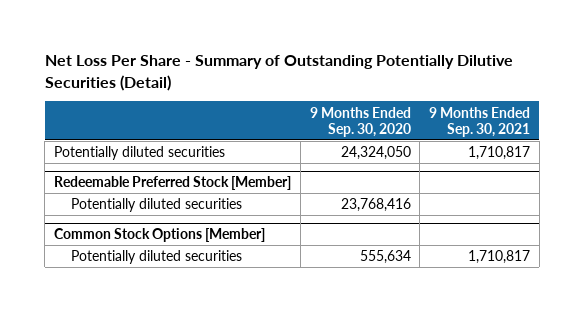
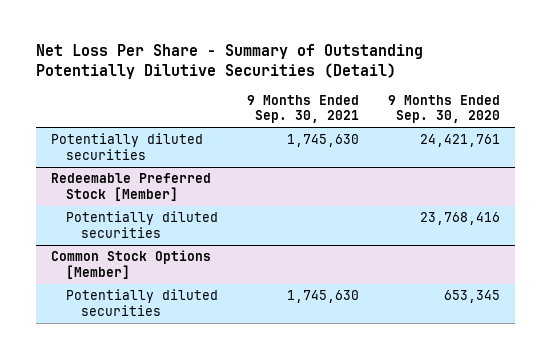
- | 9 Months Ended Sep. 30, 2020 | 9 Months Ended Sep. 30, 2021
+ | 9 Months Ended Sep. 30, 2021 | 9 Months Ended Sep. 30, 2020
- Potentially diluted securities | 24,324,050 | 1,710,817
+ Potentially diluted securities | 1,745,630 | 24,421,761
@ Common Stock Options [Member]
- Potentially diluted securities | 555,634 | 1,710,817
+ Potentially diluted securities | 1,745,630 | 653,345

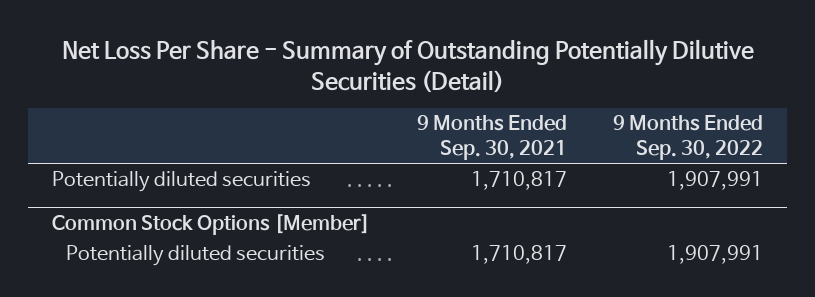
- | 9 Months Ended Sep. 30, 2021 | 9 Months Ended Sep. 30, 2020
+ | 9 Months Ended Sep. 30, 2021 | 9 Months Ended Sep. 30, 2022
- Potentially diluted securities | 1,745,630 | 24,421,761
- Redeemable Preferred Stock [Member]
- Potentially diluted securities | | 23,768,416
+ Potentially diluted securities | 1,710,817 | 1,907,991
@ Common Stock Options [Member]
- Potentially diluted securities | 1,745,630 | 653,345
+ Potentially diluted securities | 1,710,817 | 1,907,991

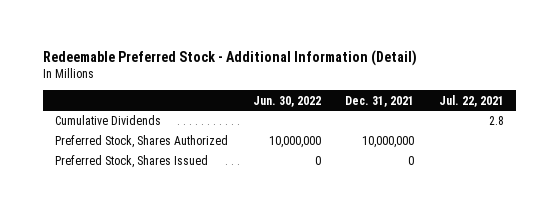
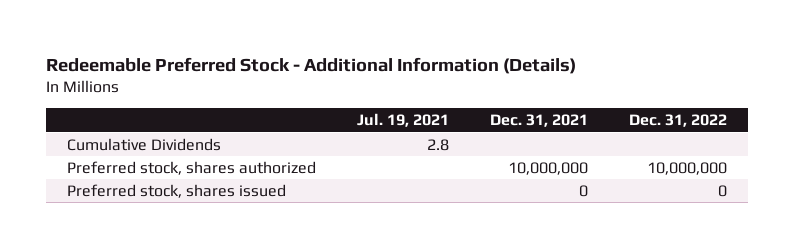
- Redeemable Preferred Stock - Additional Information (Detail)
+ Redeemable Preferred Stock - Additional Information (Details)
- | Jun. 30, 2022 | Dec. 31, 2021 | Jul. 22, 2021
+ | Jul. 19, 2021 | Dec. 31, 2021 | Dec. 31, 2022
- Preferred Stock, Shares Authorized | 10,000,000 | 10,000,000 |
- Preferred Stock, Shares Issued | 0 | 0 |
+ Preferred stock, shares authorized | | 10,000,000 | 10,000,000
+ Preferred stock, shares issued | | 0 | 0

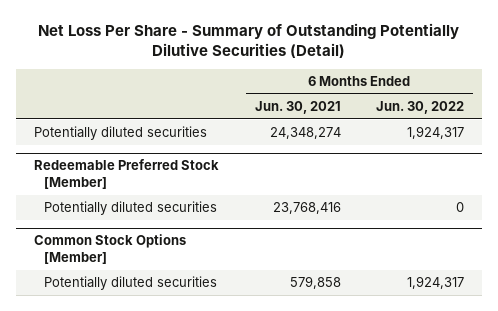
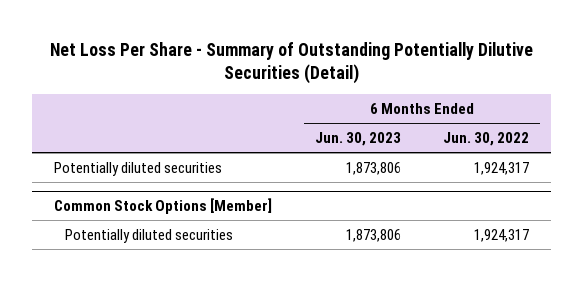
- | 6 Months Ended Jun. 30, 2021 | 6 Months Ended Jun. 30, 2022
+ | 6 Months Ended Jun. 30, 2023 | 6 Months Ended Jun. 30, 2022
- Redeemable Preferred Stock [Member]
- Potentially diluted securities | 23,768,416 | 0

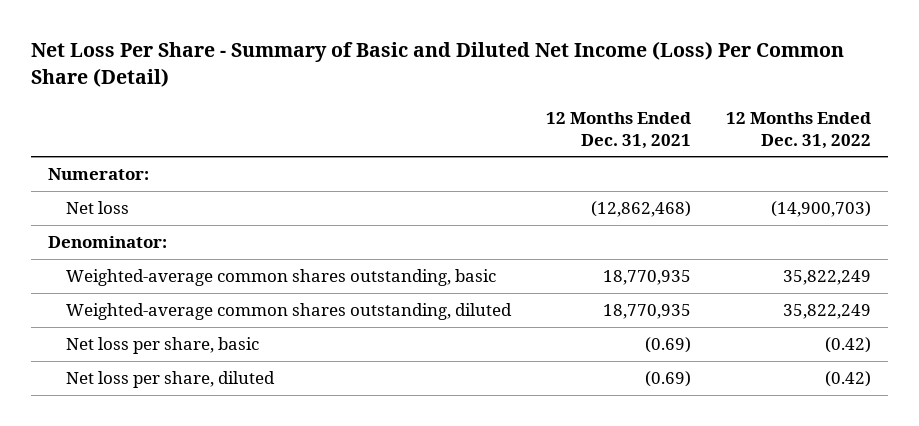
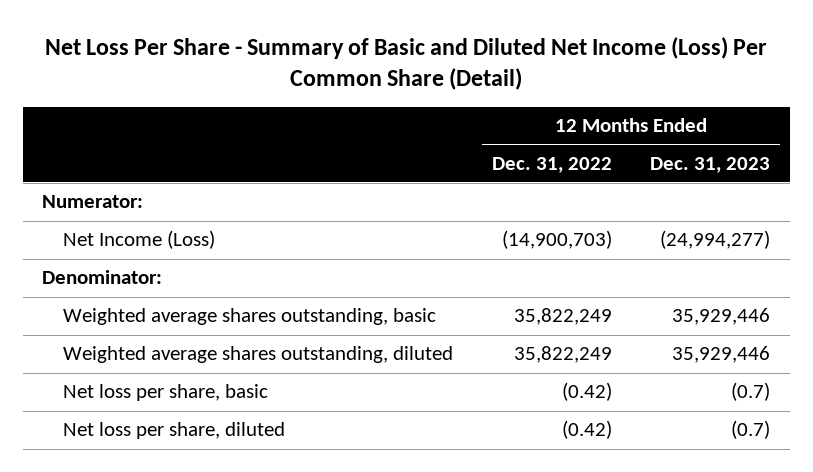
- | 12 Months Ended Dec. 31, 2021 | 12 Months Ended Dec. 31, 2022
+ | 12 Months Ended Dec. 31, 2022 | 12 Months Ended Dec. 31, 2023
- Net loss | (12,862,468) | (14,900,703)
+ Net Income (Loss) | (14,900,703) | (24,994,277)
- Weighted-average common shares outstanding, basic | 18,770,935 | 35,822,249
- Weighted-average common shares outstanding, diluted | 18,770,935 | 35,822,249
+ Weighted average shares outstanding, basic | 35,822,249 | 35,929,446
+ Weighted average shares outstanding, diluted | 35,822,249 | 35,929,446

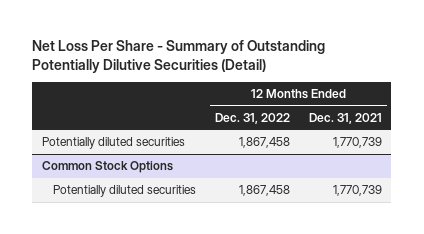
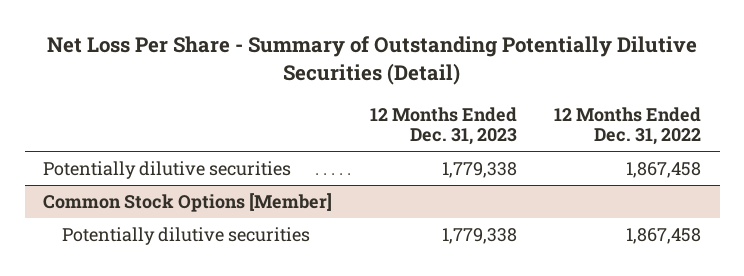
- | 12 Months Ended Dec. 31, 2022 | 12 Months Ended Dec. 31, 2021
+ | 12 Months Ended Dec. 31, 2023 | 12 Months Ended Dec. 31, 2022
- Potentially diluted securities | 1,867,458 | 1,770,739
- Common Stock Options
- Potentially diluted securities | 1,867,458 | 1,770,739
+ Potentially dilutive securities | 1,779,338 | 1,867,458
+ Common Stock Options [Member]
+ Potentially dilutive securities | 1,779,338 | 1,867,458

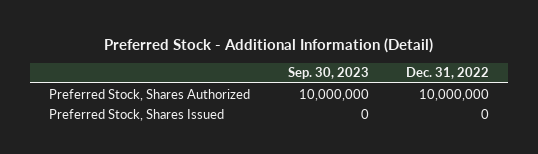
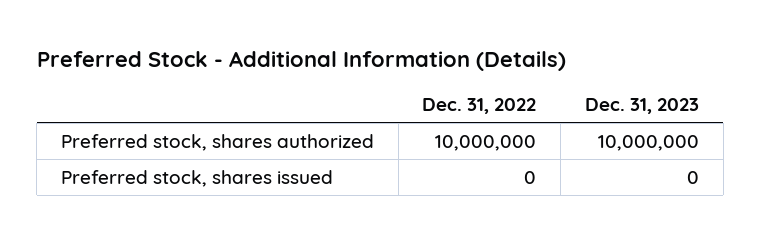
- Preferred Stock - Additional Information (Detail)
+ Preferred Stock - Additional Information (Details)
- | Sep. 30, 2023 | Dec. 31, 2022
+ | Dec. 31, 2022 | Dec. 31, 2023
- Preferred Stock, Shares Authorized | 10,000,000 | 10,000,000
- Preferred Stock, Shares Issued | 0 | 0
+ Preferred stock, shares authorized | 10,000,000 | 10,000,000
+ Preferred stock, shares issued | 0 | 0

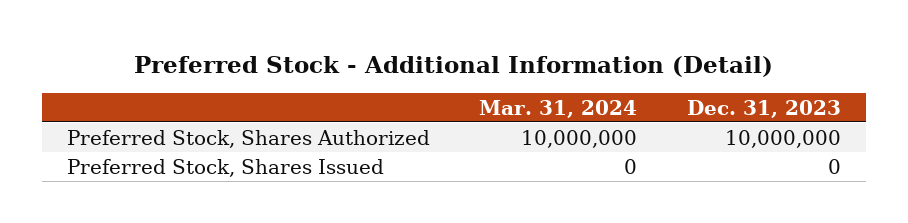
- Preferred Stock - Additional Information (Details)
+ Preferred Stock - Additional Information (Detail)
- | Dec. 31, 2022 | Dec. 31, 2023
+ | Mar. 31, 2024 | Dec. 31, 2023
- Preferred stock, shares authorized | 10,000,000 | 10,000,000
- Preferred stock, shares issued | 0 | 0
+ Preferred Stock, Shares Authorized | 10,000,000 | 10,000,000
+ Preferred Stock, Shares Issued | 0 | 0

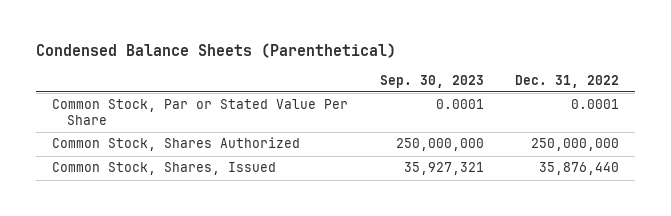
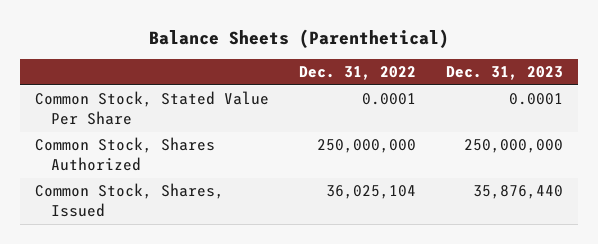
- Condensed Balance Sheets (Parenthetical)
+ Balance Sheets (Parenthetical)
- | Sep. 30, 2023 | Dec. 31, 2022
+ | Dec. 31, 2022 | Dec. 31, 2023
- Common Stock, Par or Stated Value Per Share | 0.0001 | 0.0001
+ Common Stock, Stated Value Per Share | 0.0001 | 0.0001
- Common Stock, Shares, Issued | 35,927,321 | 35,876,440
+ Common Stock, Shares, Issued | 36,025,104 | 35,876,440

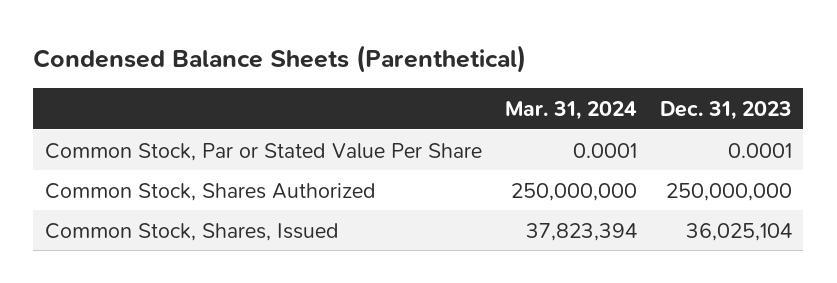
- Balance Sheets (Parenthetical)
+ Condensed Balance Sheets (Parenthetical)
- | Dec. 31, 2022 | Dec. 31, 2023
+ | Mar. 31, 2024 | Dec. 31, 2023
- Common Stock, Stated Value Per Share | 0.0001 | 0.0001
+ Common Stock, Par or Stated Value Per Share | 0.0001 | 0.0001
- Common Stock, Shares, Issued | 36,025,104 | 35,876,440
+ Common Stock, Shares, Issued | 37,823,394 | 36,025,104

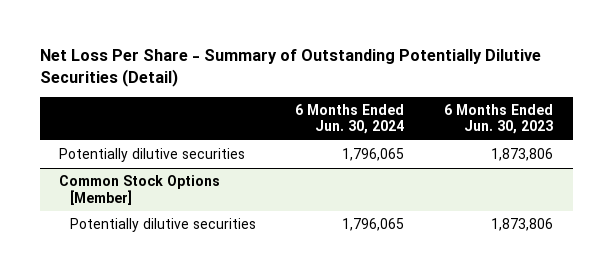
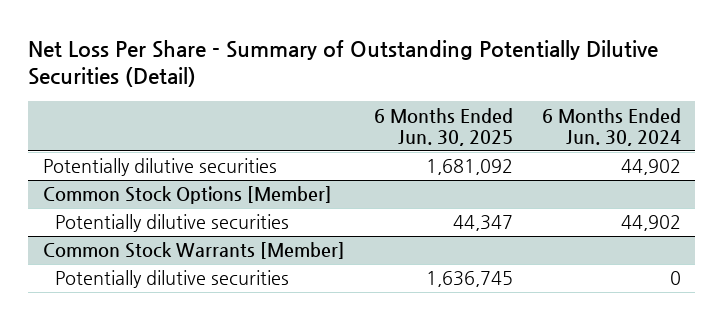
- | 6 Months Ended Jun. 30, 2024 | 6 Months Ended Jun. 30, 2023
+ | 6 Months Ended Jun. 30, 2025 | 6 Months Ended Jun. 30, 2024
- Potentially dilutive securities | 1,796,065 | 1,873,806
+ Potentially dilutive securities | 1,681,092 | 44,902
@ Common Stock Options [Member]
- Potentially dilutive securities | 1,796,065 | 1,873,806
+ Potentially dilutive securities | 44,347 | 44,902
+ Common Stock Warrants [Member]
+ Potentially dilutive securities | 1,636,745 | 0

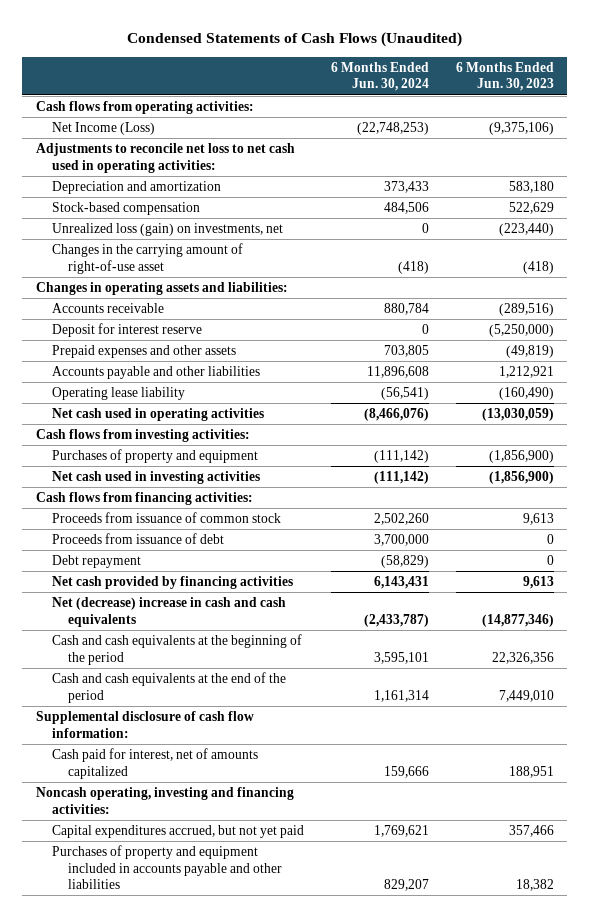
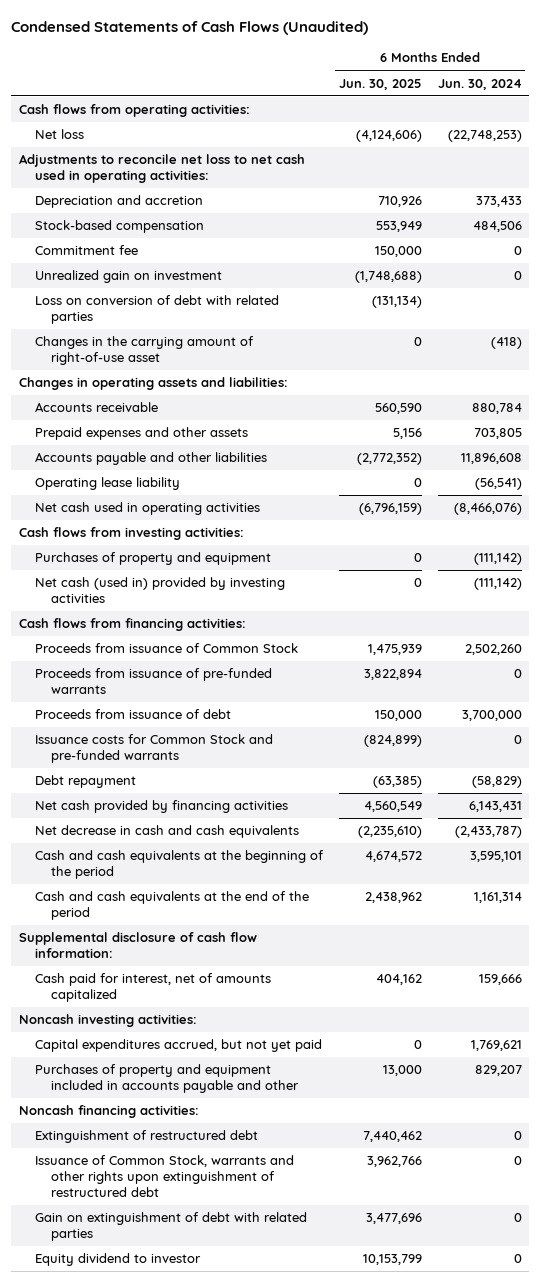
- | 6 Months Ended Jun. 30, 2024 | 6 Months Ended Jun. 30, 2023
+ | 6 Months Ended Jun. 30, 2025 | 6 Months Ended Jun. 30, 2024
- Net Income (Loss) | (22,748,253) | (9,375,106)
+ Net loss | (4,124,606) | (22,748,253)
- Depreciation and amortization | 373,433 | 583,180
+ Depreciation and accretion | 710,926 | 373,433
- Unrealized loss (gain) on investments, net | 0 | (223,440)
+ Commitment fee | 150,000 | 0
+ Unrealized gain on investment | (1,748,688) | 0
+ Loss on conversion of debt with related parties | (131,134) |
- Deposit for interest reserve | 0 | (5,250,000)
- Net cash used in investing activities | (111,142) | (1,856,900)
+ Net cash (used in) provided by investing activities | 0 | (111,142)
- Proceeds from issuance of common stock | 2,502,260 | 9,613
+ Proceeds from issuance of Common Stock | 1,475,939 | 2,502,260
+ Proceeds from issuance of pre-funded warrants | 3,822,894 | 0
+ Issuance costs for Common Stock and pre-funded warrants | (824,899) | 0
- Net (decrease) increase in cash and cash equivalents | (2,433,787) | (14,877,346)
+ Net decrease in cash and cash equivalents | (2,235,610) | (2,433,787)
- Noncash operating, investing and financing activities:
+ Noncash investing activities:
- Purchases of property and equipment included in accounts payable and other liabilities | 829,207 | 18,382
+ Purchases of property and equipment included in accounts payable and other | 13,000 | 829,207
+ Noncash financing activities:
+ Extinguishment of restructured debt | 7,440,462 | 0
+ Issuance of Common Stock, warrants and other rights upon extinguishment of restructured debt | 3,962,766 | 0
+ Gain on extinguishment of debt with related parties | 3,477,696 | 0
+ Equity dividend to investor | 10,153,799 | 0

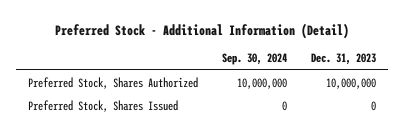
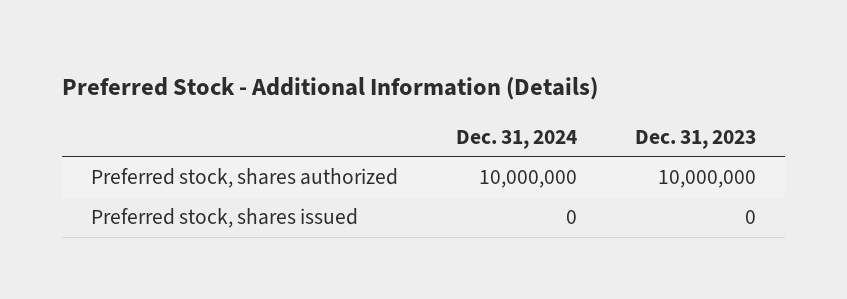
- Preferred Stock - Additional Information (Detail)
+ Preferred Stock - Additional Information (Details)
- | Sep. 30, 2024 | Dec. 31, 2023
+ | Dec. 31, 2024 | Dec. 31, 2023
- Preferred Stock, Shares Authorized | 10,000,000 | 10,000,000
- Preferred Stock, Shares Issued | 0 | 0
+ Preferred stock, shares authorized | 10,000,000 | 10,000,000
+ Preferred stock, shares issued | 0 | 0

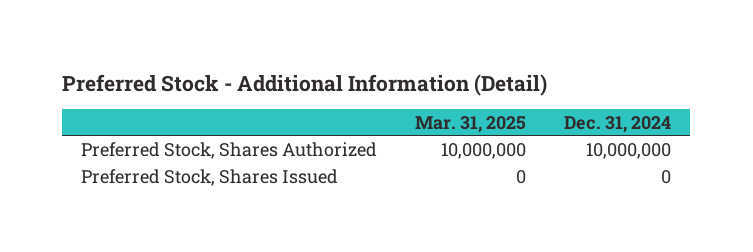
- Preferred Stock - Additional Information (Details)
+ Preferred Stock - Additional Information (Detail)
- | Dec. 31, 2024 | Dec. 31, 2023
+ | Mar. 31, 2025 | Dec. 31, 2024
- Preferred stock, shares authorized | 10,000,000 | 10,000,000
- Preferred stock, shares issued | 0 | 0
+ Preferred Stock, Shares Authorized | 10,000,000 | 10,000,000
+ Preferred Stock, Shares Issued | 0 | 0

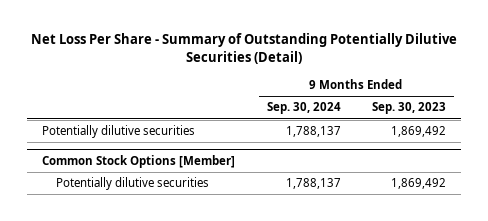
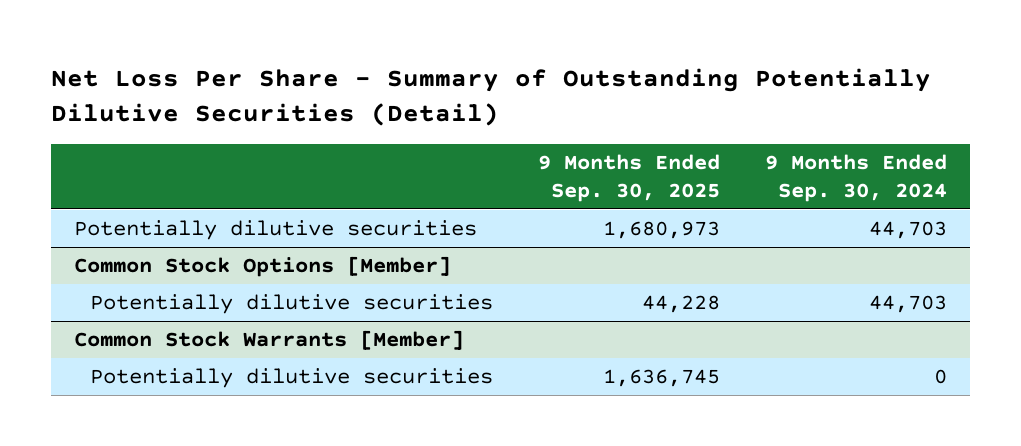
- | 9 Months Ended Sep. 30, 2024 | 9 Months Ended Sep. 30, 2023
+ | 9 Months Ended Sep. 30, 2025 | 9 Months Ended Sep. 30, 2024
- Potentially dilutive securities | 1,788,137 | 1,869,492
+ Potentially dilutive securities | 1,680,973 | 44,703
@ Common Stock Options [Member]
- Potentially dilutive securities | 1,788,137 | 1,869,492
+ Potentially dilutive securities | 44,228 | 44,703
+ Common Stock Warrants [Member]
+ Potentially dilutive securities | 1,636,745 | 0

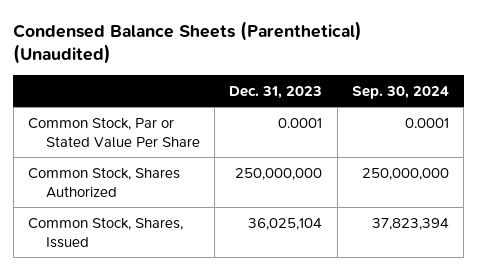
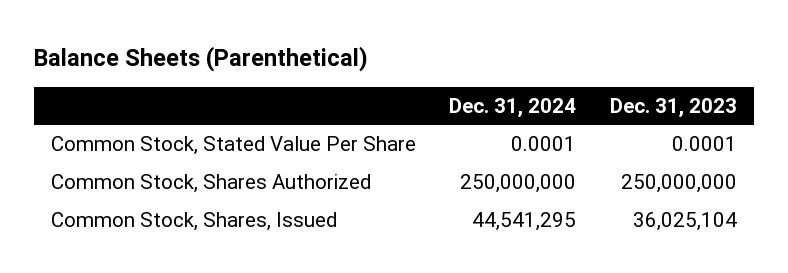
- Condensed Balance Sheets (Parenthetical) (Unaudited)
+ Balance Sheets (Parenthetical)
- | Dec. 31, 2023 | Sep. 30, 2024
+ | Dec. 31, 2024 | Dec. 31, 2023
- Common Stock, Par or Stated Value Per Share | 0.0001 | 0.0001
+ Common Stock, Stated Value Per Share | 0.0001 | 0.0001

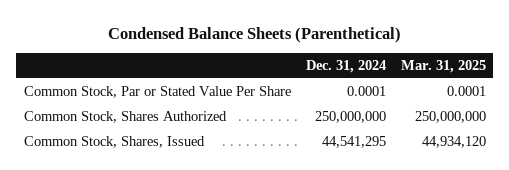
- Balance Sheets (Parenthetical)
+ Condensed Balance Sheets (Parenthetical)
- | Dec. 31, 2024 | Dec. 31, 2023
+ | Dec. 31, 2024 | Mar. 31, 2025
- Common Stock, Stated Value Per Share | 0.0001 | 0.0001
+ Common Stock, Par or Stated Value Per Share | 0.0001 | 0.0001

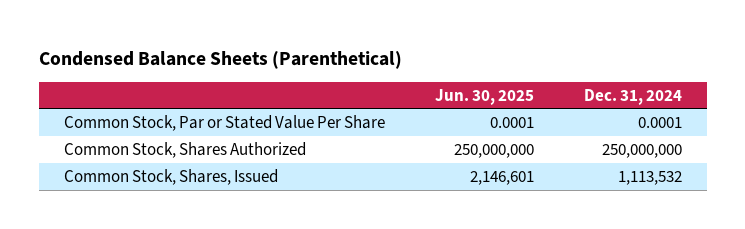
- | Dec. 31, 2024 | Mar. 31, 2025
+ | Jun. 30, 2025 | Dec. 31, 2024
- Common Stock, Shares, Issued | 44,541,295 | 44,934,120
+ Common Stock, Shares, Issued | 2,146,601 | 1,113,532

